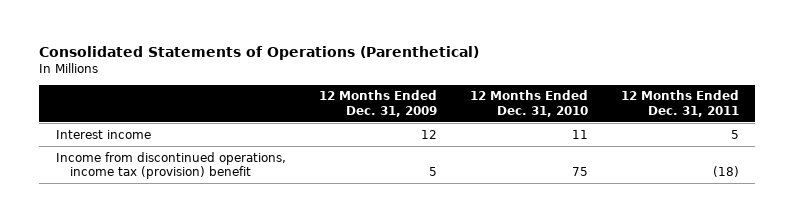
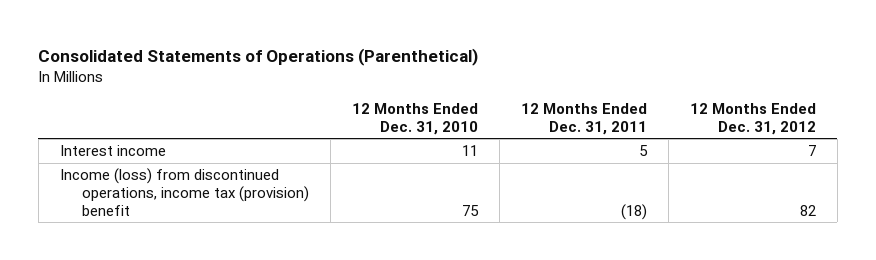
- | 12 Months Ended Dec. 31, 2009 | 12 Months Ended Dec. 31, 2010 | 12 Months Ended Dec. 31, 2011
+ | 12 Months Ended Dec. 31, 2010 | 12 Months Ended Dec. 31, 2011 | 12 Months Ended Dec. 31, 2012
- Income from discontinued operations, income tax (provision) benefit | 5 | 75 | (18)
+ Income (loss) from discontinued operations, income tax (provision) benefit | 75 | (18) | 82

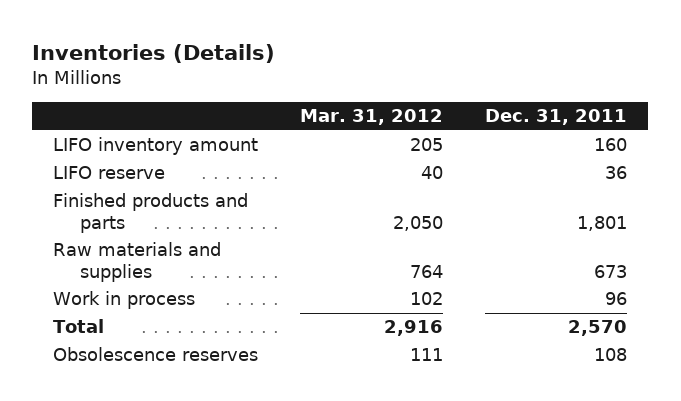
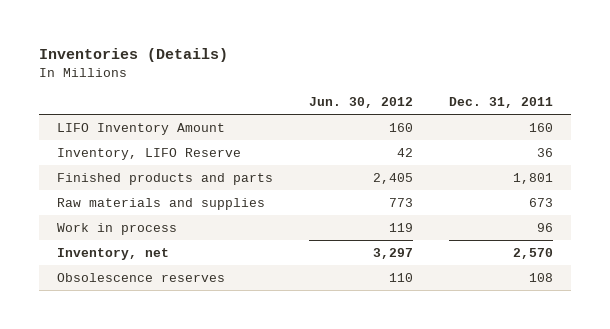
- | Mar. 31, 2012 | Dec. 31, 2011
+ | Jun. 30, 2012 | Dec. 31, 2011
- LIFO inventory amount | 205 | 160
- LIFO reserve | 40 | 36
+ LIFO Inventory Amount | 160 | 160
+ Inventory, LIFO Reserve | 42 | 36
- Total | 2,916 | 2,570
+ Inventory, net | 3,297 | 2,570

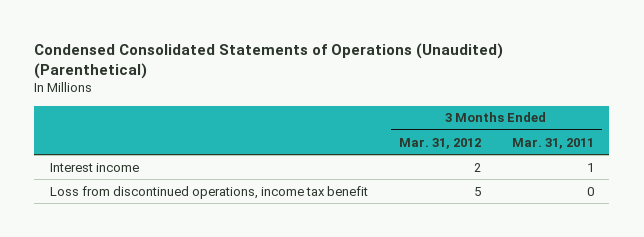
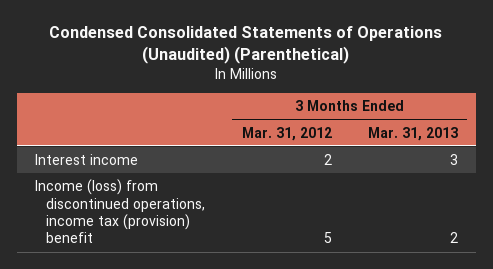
- | 3 Months Ended Mar. 31, 2012 | 3 Months Ended Mar. 31, 2011
+ | 3 Months Ended Mar. 31, 2012 | 3 Months Ended Mar. 31, 2013
- Loss from discontinued operations, income tax benefit | 5 | 0
+ Income (loss) from discontinued operations, income tax (provision) benefit | 5 | 2

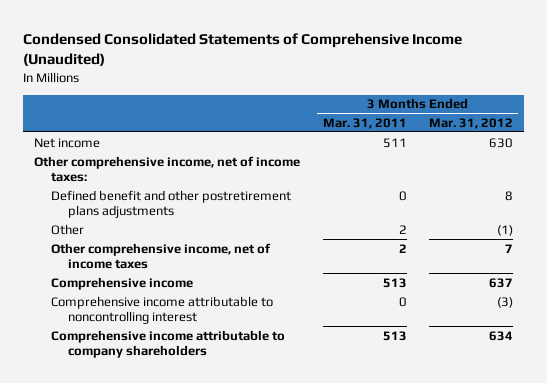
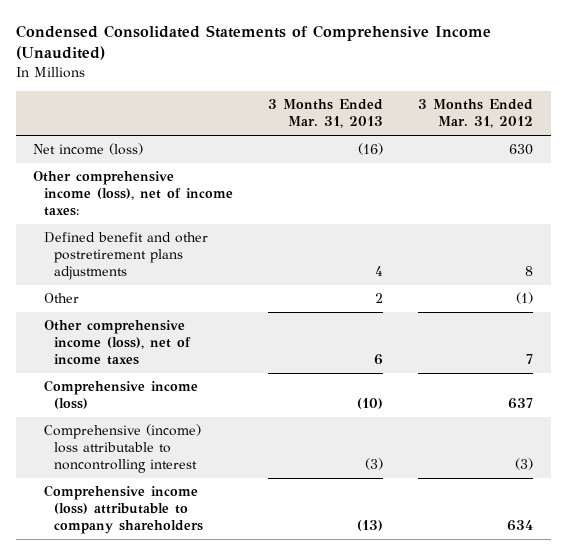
- | 3 Months Ended Mar. 31, 2011 | 3 Months Ended Mar. 31, 2012
+ | 3 Months Ended Mar. 31, 2013 | 3 Months Ended Mar. 31, 2012
- Net income | 511 | 630
- Other comprehensive income, net of income taxes:
+ Net income (loss) | (16) | 630
+ Other comprehensive income (loss), net of income taxes:
- Other comprehensive income, net of income taxes | 2 | 7
- Comprehensive income | 513 | 637
- Comprehensive income attributable to noncontrolling interest | 0 | (3)
- Comprehensive income attributable to company shareholders | 513 | 634
+ Other comprehensive income (loss), net of income taxes | 6 | 7
+ Comprehensive income (loss) | (10) | 637
+ Comprehensive (income) loss attributable to noncontrolling interest | (3) | (3)
+ Comprehensive income (loss) attributable to company shareholders | (13) | 634

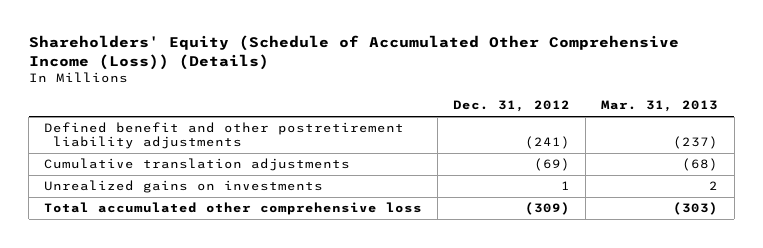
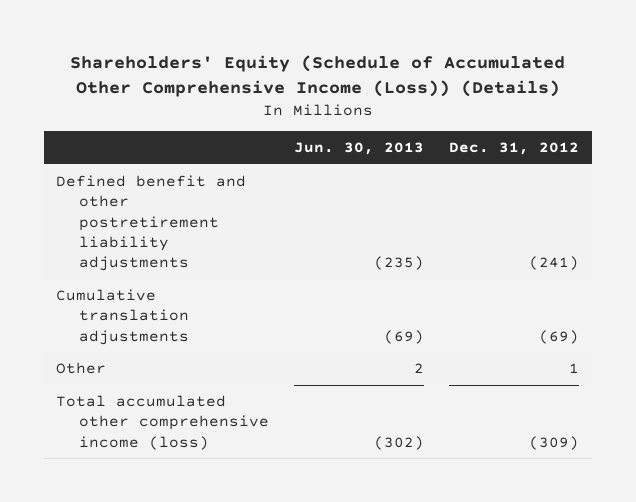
- | Dec. 31, 2012 | Mar. 31, 2013
+ | Jun. 30, 2013 | Dec. 31, 2012
- Unrealized gains on investments | 1 | 2
- Total accumulated other comprehensive loss | (309) | (303)
+ Other | 2 | 1
+ Total accumulated other comprehensive income (loss) | (302) | (309)

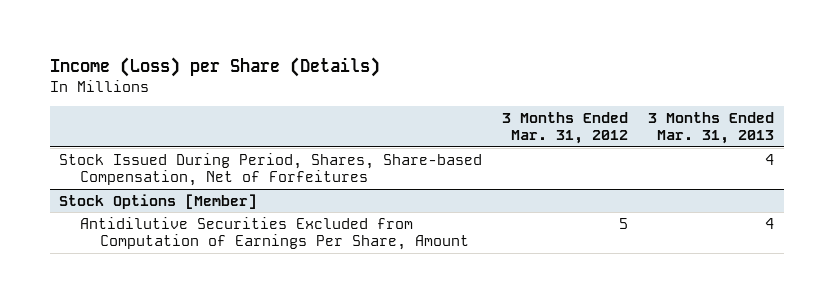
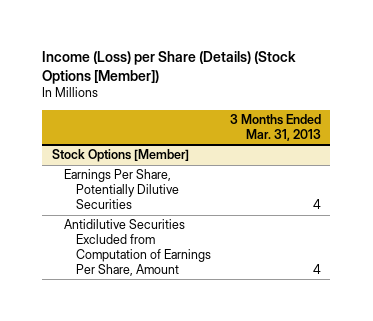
- Income (Loss) per Share (Details)
+ Income (Loss) per Share (Details) (Stock Options [Member])
- | 3 Months Ended Mar. 31, 2012 | 3 Months Ended Mar. 31, 2013
+ | 3 Months Ended Mar. 31, 2013
- Stock Issued During Period, Shares, Share-based Compensation, Net of Forfeitures | | 4
@ Stock Options [Member]
+ Earnings Per Share, Potentially Dilutive Securities | 4

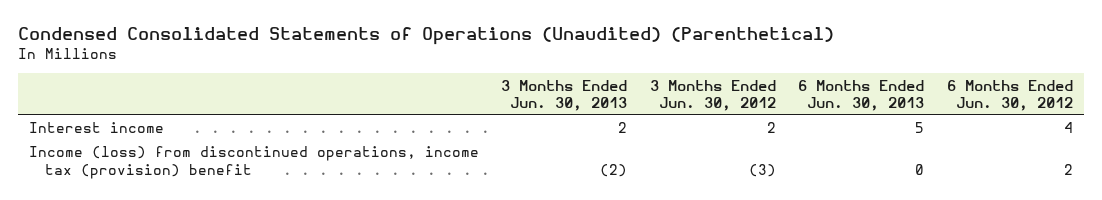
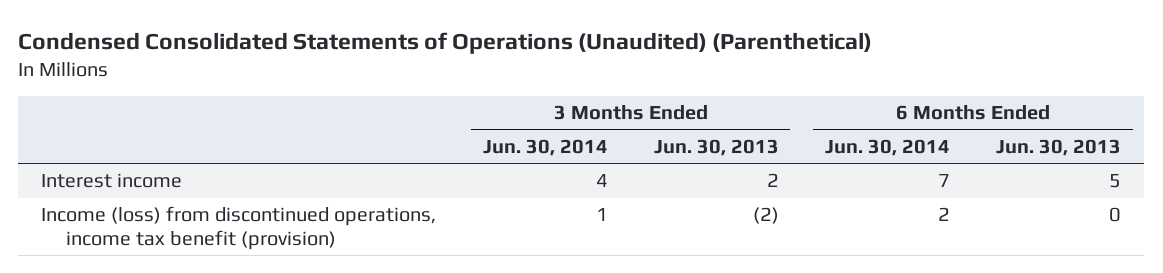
- | 3 Months Ended Jun. 30, 2013 | 3 Months Ended Jun. 30, 2012 | 6 Months Ended Jun. 30, 2013 | 6 Months Ended Jun. 30, 2012
+ | 3 Months Ended Jun. 30, 2014 | 3 Months Ended Jun. 30, 2013 | 6 Months Ended Jun. 30, 2014 | 6 Months Ended Jun. 30, 2013
- Income (loss) from discontinued operations, income tax (provision) benefit | (2) | (3) | 0 | 2
+ Income (loss) from discontinued operations, income tax benefit (provision) | 1 | (2) | 2 | 0

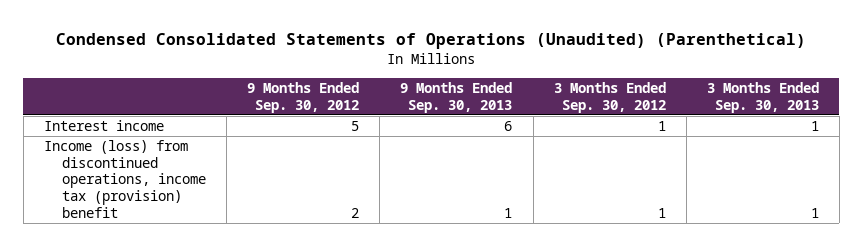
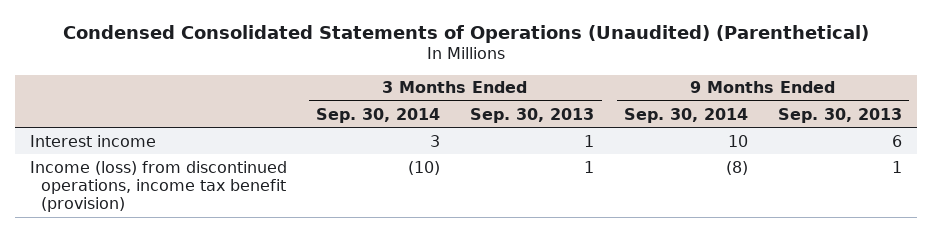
- | 9 Months Ended Sep. 30, 2012 | 9 Months Ended Sep. 30, 2013 | 3 Months Ended Sep. 30, 2012 | 3 Months Ended Sep. 30, 2013
+ | 3 Months Ended Sep. 30, 2014 | 3 Months Ended Sep. 30, 2013 | 9 Months Ended Sep. 30, 2014 | 9 Months Ended Sep. 30, 2013
- Income (loss) from discontinued operations, income tax (provision) benefit | 2 | 1 | 1 | 1
+ Income (loss) from discontinued operations, income tax benefit (provision) | (10) | 1 | (8) | 1

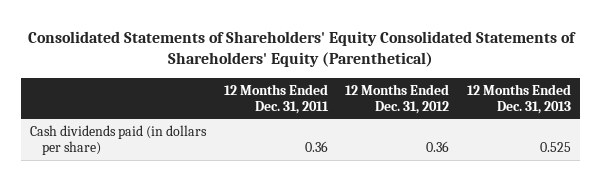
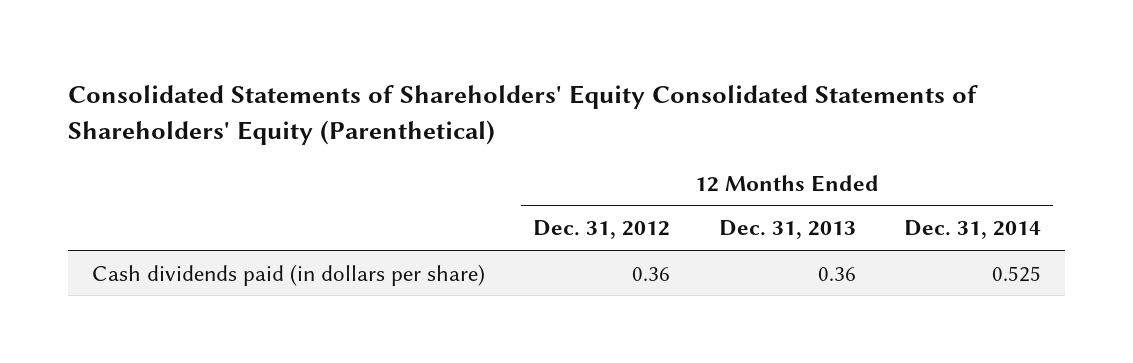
- | 12 Months Ended Dec. 31, 2011 | 12 Months Ended Dec. 31, 2012 | 12 Months Ended Dec. 31, 2013
+ | 12 Months Ended Dec. 31, 2012 | 12 Months Ended Dec. 31, 2013 | 12 Months Ended Dec. 31, 2014
- Cash dividends paid (in dollars per share) | 0.36 | 0.36 | 0.525
+ Cash dividends paid (in dollars per share) | 0.36 | 0.36 | 0.525

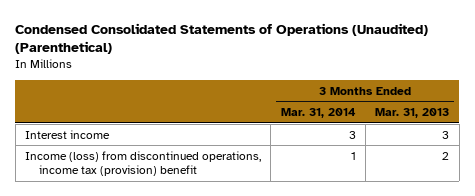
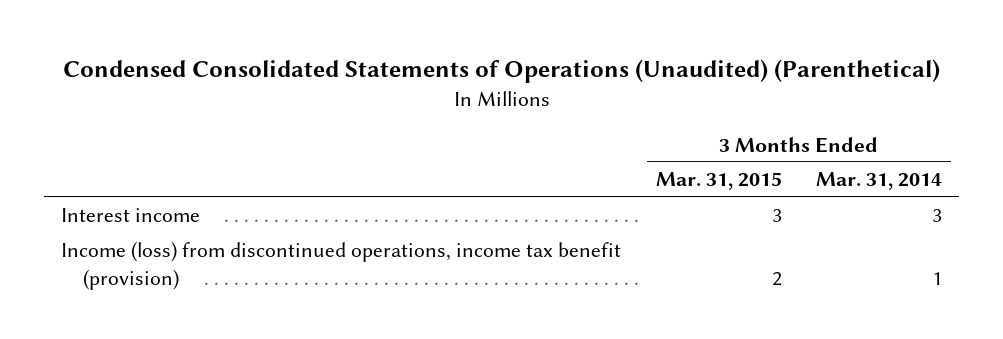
- | 3 Months Ended Mar. 31, 2014 | 3 Months Ended Mar. 31, 2013
+ | 3 Months Ended Mar. 31, 2015 | 3 Months Ended Mar. 31, 2014
- Income (loss) from discontinued operations, income tax (provision) benefit | 1 | 2
+ Income (loss) from discontinued operations, income tax benefit (provision) | 2 | 1

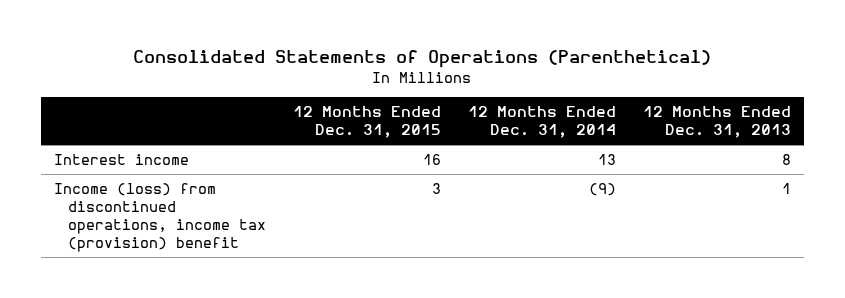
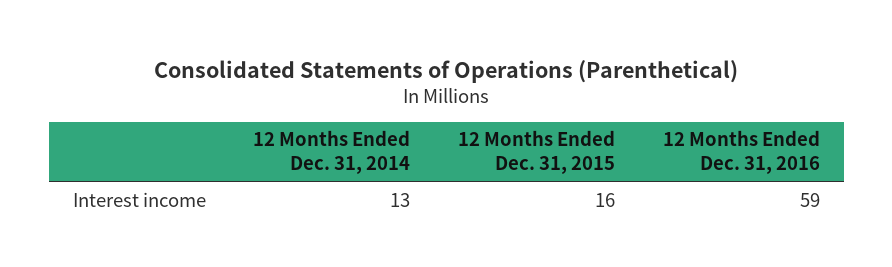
- | 12 Months Ended Dec. 31, 2015 | 12 Months Ended Dec. 31, 2014 | 12 Months Ended Dec. 31, 2013
+ | 12 Months Ended Dec. 31, 2014 | 12 Months Ended Dec. 31, 2015 | 12 Months Ended Dec. 31, 2016
- Income (loss) from discontinued operations, income tax (provision) benefit | 3 | (9) | 1

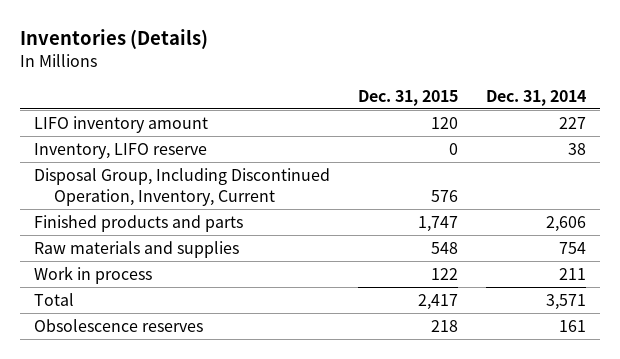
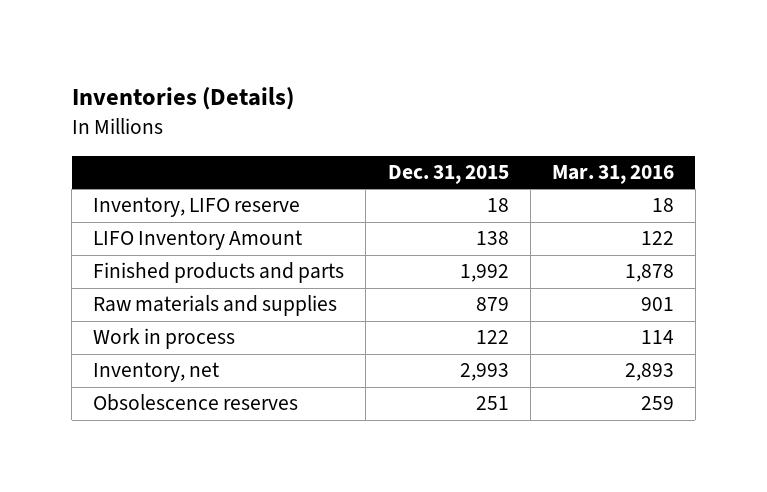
- | Dec. 31, 2015 | Dec. 31, 2014
+ | Dec. 31, 2015 | Mar. 31, 2016
- LIFO inventory amount | 120 | 227
- Inventory, LIFO reserve | 0 | 38
- Disposal Group, Including Discontinued Operation, Inventory, Current | 576 |
- Finished products and parts | 1,747 | 2,606
- Raw materials and supplies | 548 | 754
+ Inventory, LIFO reserve | 18 | 18
+ LIFO Inventory Amount | 138 | 122
+ Finished products and parts | 1,992 | 1,878
+ Raw materials and supplies | 879 | 901
- Total | 2,417 | 3,571
- Obsolescence reserves | 218 | 161
+ Inventory, net | 2,993 | 2,893
+ Obsolescence reserves | 251 | 259

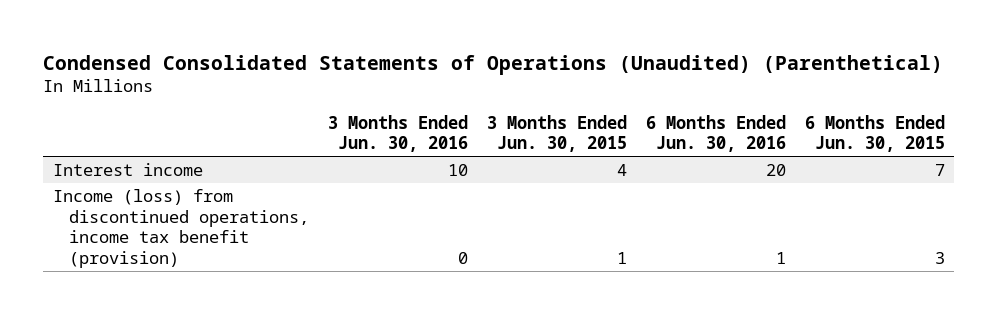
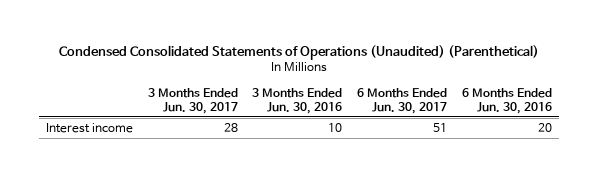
- | 3 Months Ended Jun. 30, 2016 | 3 Months Ended Jun. 30, 2015 | 6 Months Ended Jun. 30, 2016 | 6 Months Ended Jun. 30, 2015
+ | 3 Months Ended Jun. 30, 2017 | 3 Months Ended Jun. 30, 2016 | 6 Months Ended Jun. 30, 2017 | 6 Months Ended Jun. 30, 2016
- Income (loss) from discontinued operations, income tax benefit (provision) | 0 | 1 | 1 | 3

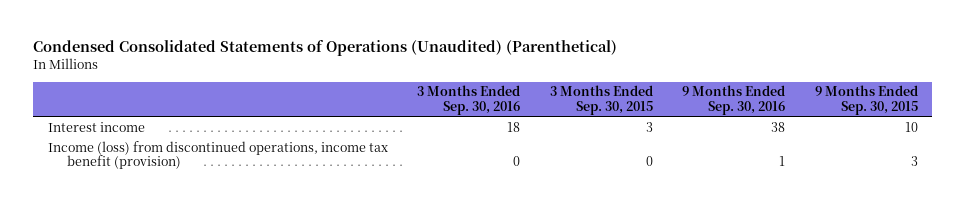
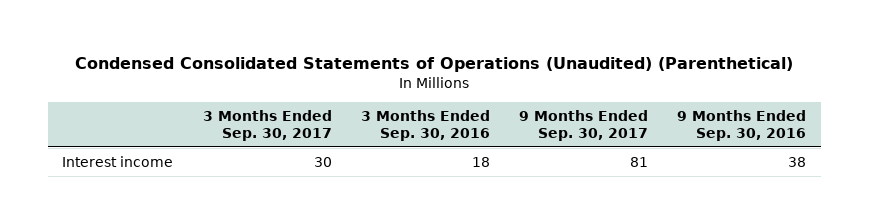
- | 3 Months Ended Sep. 30, 2016 | 3 Months Ended Sep. 30, 2015 | 9 Months Ended Sep. 30, 2016 | 9 Months Ended Sep. 30, 2015
+ | 3 Months Ended Sep. 30, 2017 | 3 Months Ended Sep. 30, 2016 | 9 Months Ended Sep. 30, 2017 | 9 Months Ended Sep. 30, 2016
- Income (loss) from discontinued operations, income tax benefit (provision) | 0 | 0 | 1 | 3

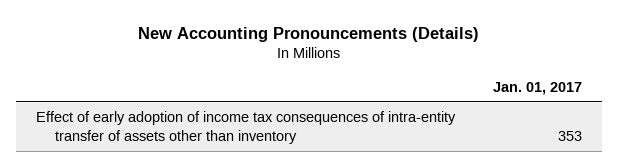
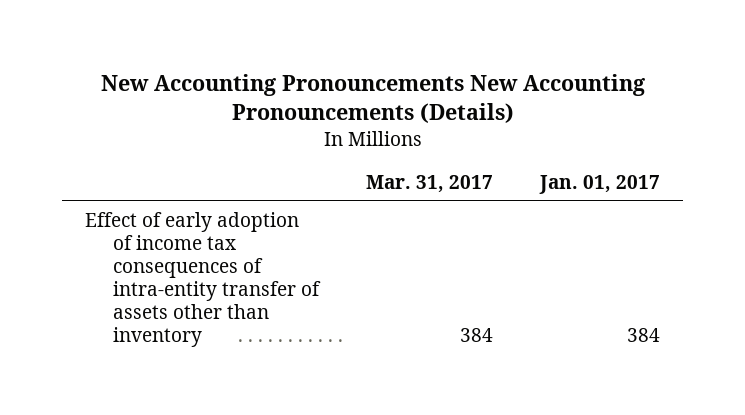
- New Accounting Pronouncements (Details)
+ New Accounting Pronouncements New Accounting Pronouncements (Details)
- | Jan. 01, 2017
+ | Mar. 31, 2017 | Jan. 01, 2017
- Effect of early adoption of income tax consequences of intra-entity transfer of assets other than inventory | 353
+ Effect of early adoption of income tax consequences of intra-entity transfer of assets other than inventory | 384 | 384

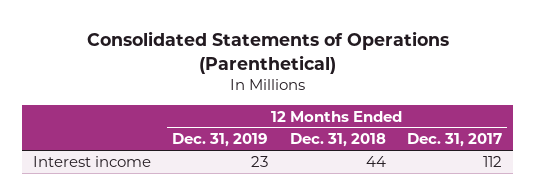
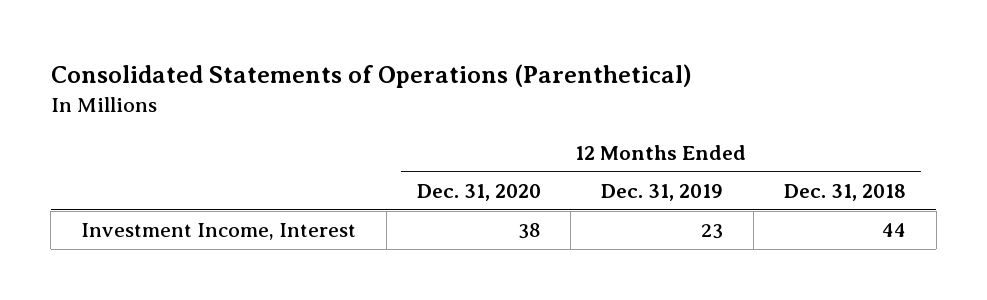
- | 12 Months Ended Dec. 31, 2019 | 12 Months Ended Dec. 31, 2018 | 12 Months Ended Dec. 31, 2017
+ | 12 Months Ended Dec. 31, 2020 | 12 Months Ended Dec. 31, 2019 | 12 Months Ended Dec. 31, 2018
- Interest income | 23 | 44 | 112
+ Investment Income, Interest | 38 | 23 | 44

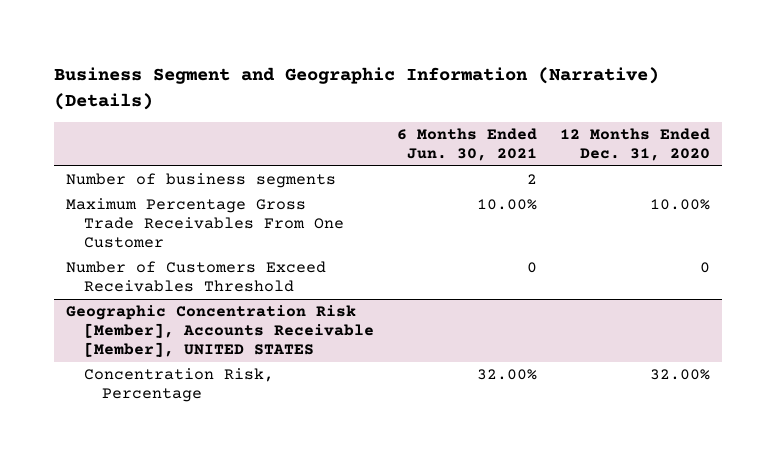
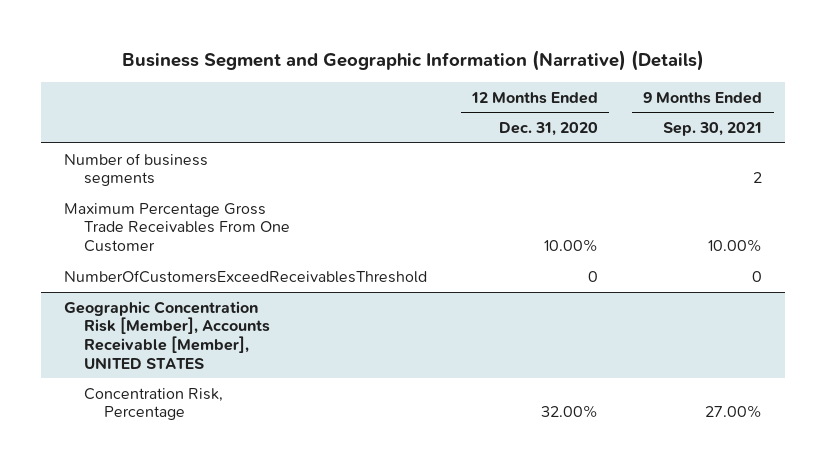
- | 6 Months Ended Jun. 30, 2021 | 12 Months Ended Dec. 31, 2020
+ | 12 Months Ended Dec. 31, 2020 | 9 Months Ended Sep. 30, 2021
- Number of Customers Exceed Receivables Threshold | 0 | 0
+ NumberOfCustomersExceedReceivablesThreshold | 0 | 0

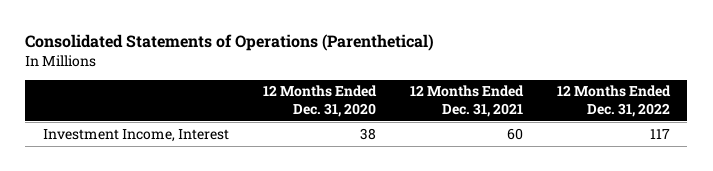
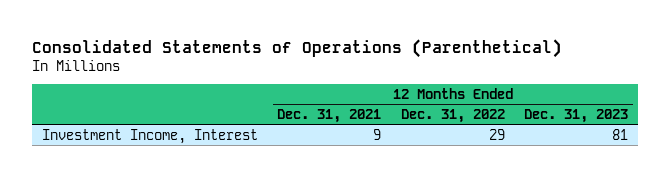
- | 12 Months Ended Dec. 31, 2020 | 12 Months Ended Dec. 31, 2021 | 12 Months Ended Dec. 31, 2022
+ | 12 Months Ended Dec. 31, 2021 | 12 Months Ended Dec. 31, 2022 | 12 Months Ended Dec. 31, 2023
- Investment Income, Interest | 38 | 60 | 117
+ Investment Income, Interest | 9 | 29 | 81

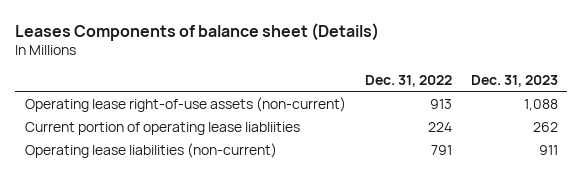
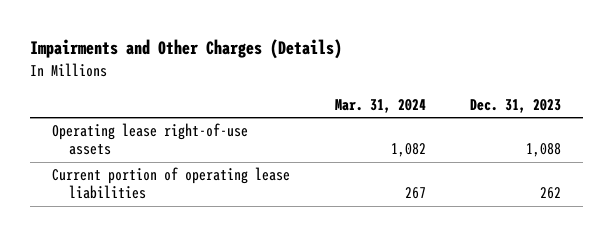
- Leases Components of balance sheet (Details)
+ Impairments and Other Charges (Details)
- | Dec. 31, 2022 | Dec. 31, 2023
+ | Mar. 31, 2024 | Dec. 31, 2023
- Operating lease right-of-use assets (non-current) | 913 | 1,088
- Current portion of operating lease liabliities | 224 | 262
- Operating lease liabilities (non-current) | 791 | 911
+ Operating lease right-of-use assets | 1,082 | 1,088
+ Current portion of operating lease liabilities | 267 | 262

